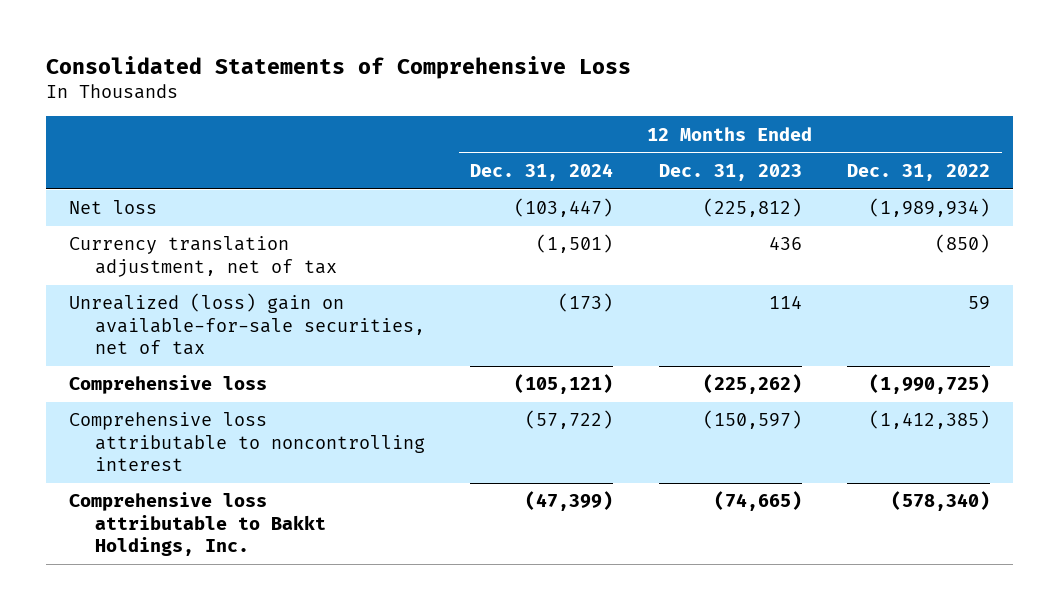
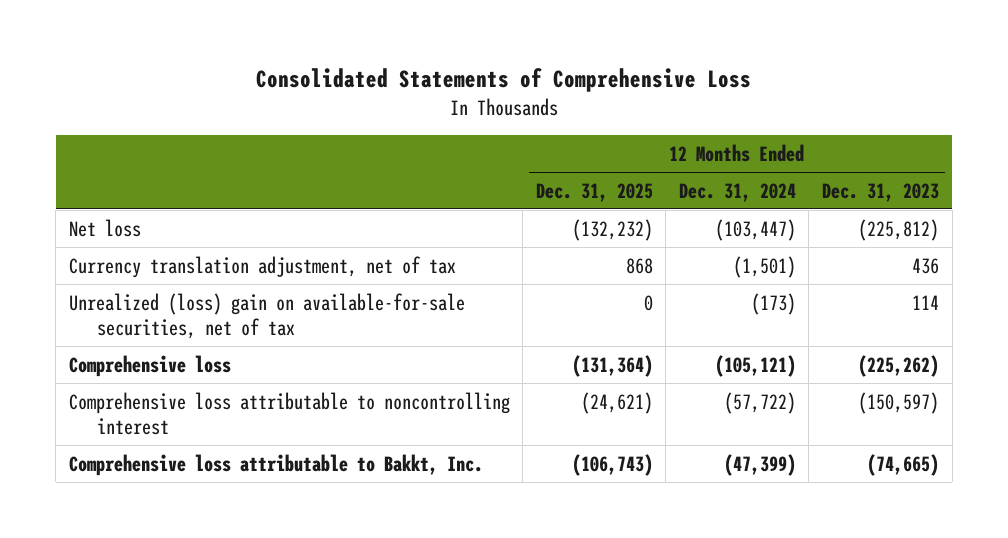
- | 12 Months Ended Dec. 31, 2024 | 12 Months Ended Dec. 31, 2023 | 12 Months Ended Dec. 31, 2022
+ | 12 Months Ended Dec. 31, 2025 | 12 Months Ended Dec. 31, 2024 | 12 Months Ended Dec. 31, 2023
- Comprehensive loss attributable to Bakkt Holdings, Inc. | (47,399) | (74,665) | (578,340)
+ Comprehensive loss attributable to Bakkt, Inc. | (106,743) | (47,399) | (74,665)

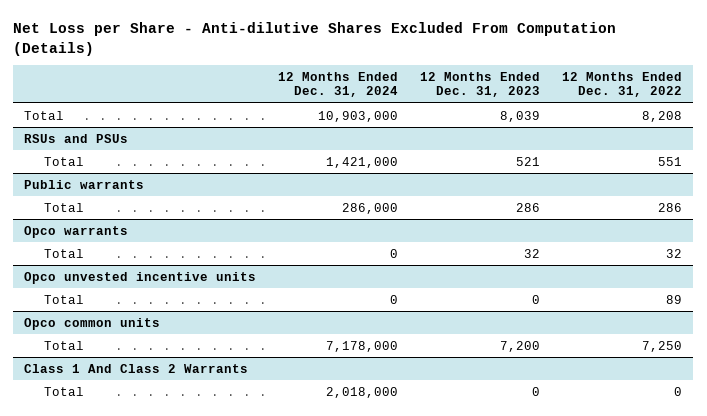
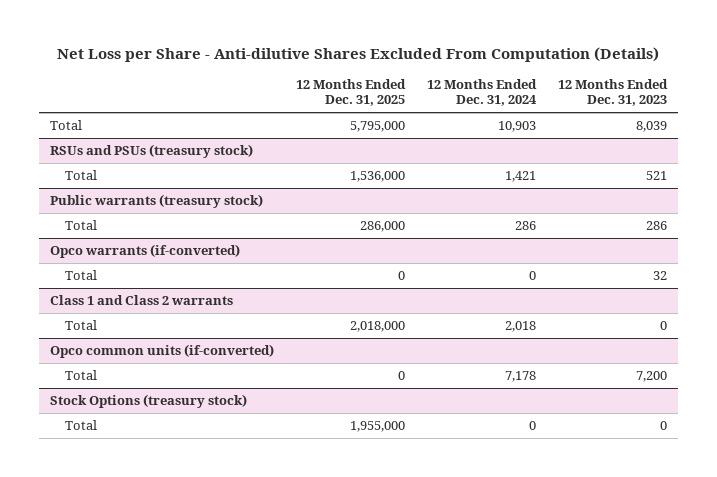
- | 12 Months Ended Dec. 31, 2024 | 12 Months Ended Dec. 31, 2023 | 12 Months Ended Dec. 31, 2022
+ | 12 Months Ended Dec. 31, 2025 | 12 Months Ended Dec. 31, 2024 | 12 Months Ended Dec. 31, 2023
- Total | 10,903,000 | 8,039 | 8,208
- RSUs and PSUs
- Total | 1,421,000 | 521 | 551
- Public warrants
- Total | 286,000 | 286 | 286
- Opco warrants
+ Total | 5,795,000 | 10,903 | 8,039
+ RSUs and PSUs (treasury stock)
+ Total | 1,536,000 | 1,421 | 521
+ Public warrants (treasury stock)
+ Total | 286,000 | 286 | 286
+ Opco warrants (if-converted)
- Opco unvested incentive units
+ Class 1 and Class 2 warrants
+ Total | 2,018,000 | 2,018 | 0
+ Opco common units (if-converted)
+ Total | 0 | 7,178 | 7,200
+ Stock Options (treasury stock)
- Opco common units
- Total | 7,178,000 | 7,200 | 7,250
- Class 1 And Class 2 Warrants
- Total | 2,018,000 | 0 | 0

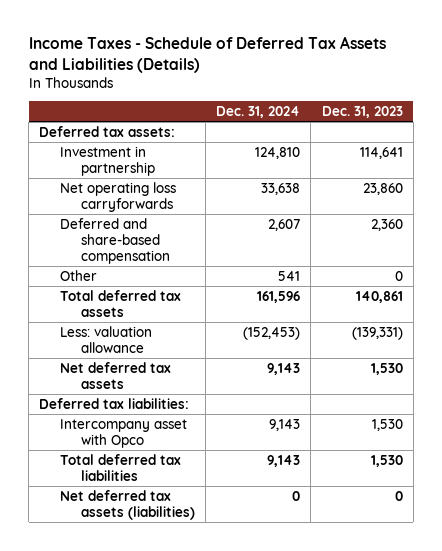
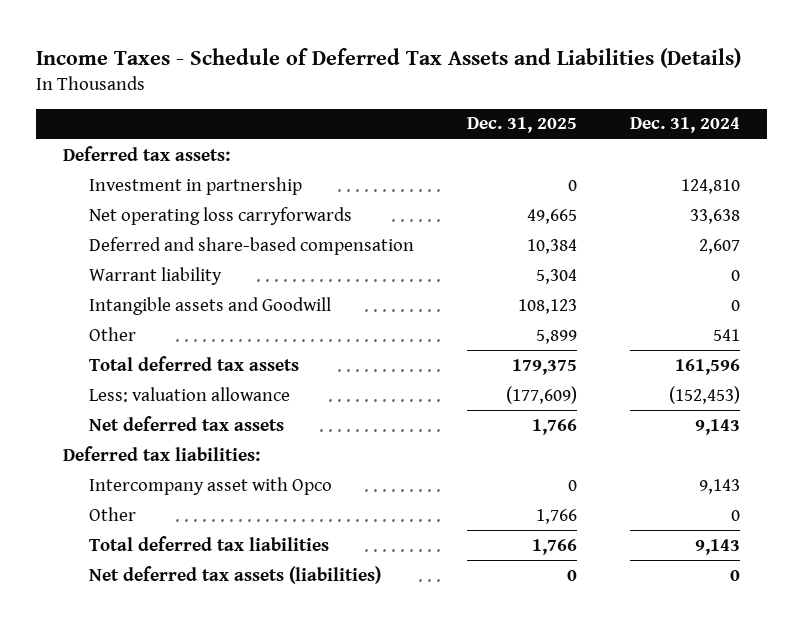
- | Dec. 31, 2024 | Dec. 31, 2023
+ | Dec. 31, 2025 | Dec. 31, 2024
+ Warrant liability | 5,304 | 0
+ Intangible assets and Goodwill | 108,123 | 0
+ Other | 1,766 | 0

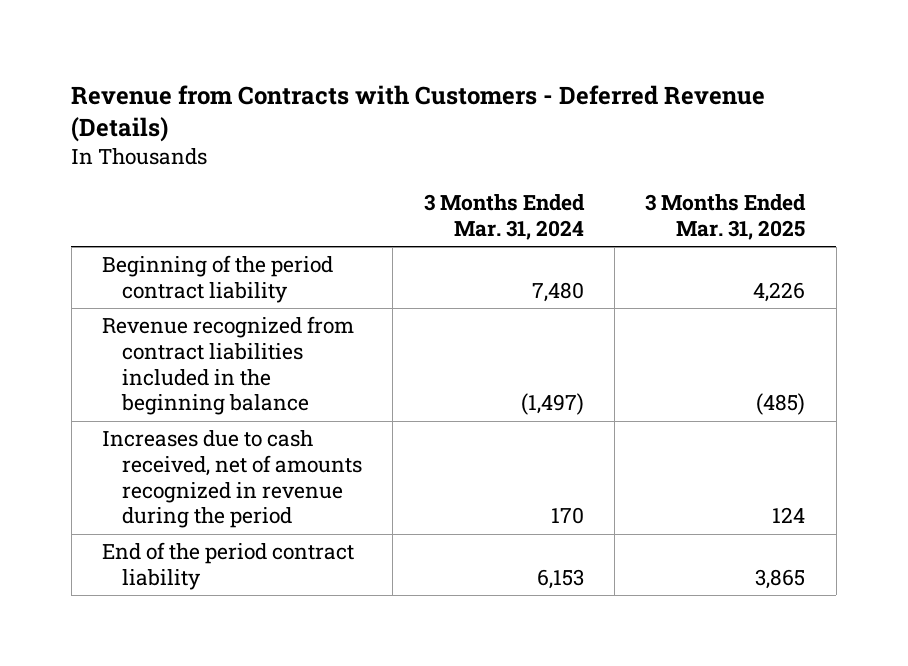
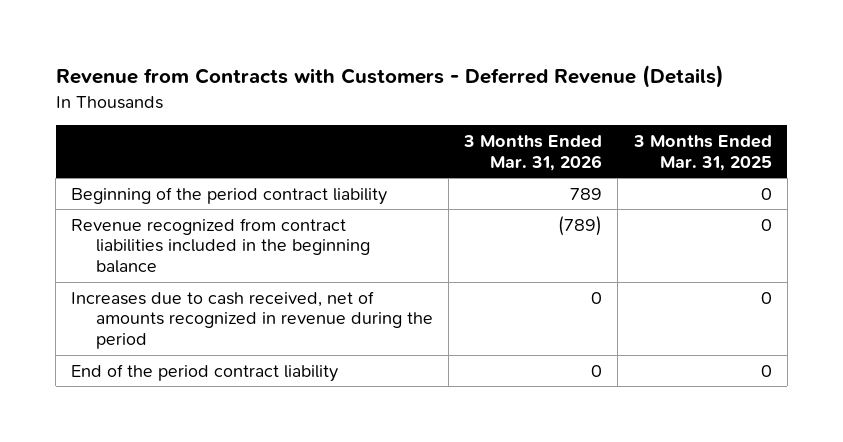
- | 3 Months Ended Mar. 31, 2024 | 3 Months Ended Mar. 31, 2025
+ | 3 Months Ended Mar. 31, 2026 | 3 Months Ended Mar. 31, 2025
- Beginning of the period contract liability | 7,480 | 4,226
- Revenue recognized from contract liabilities included in the beginning balance | (1,497) | (485)
- Increases due to cash received, net of amounts recognized in revenue during the period | 170 | 124
- End of the period contract liability | 6,153 | 3,865
+ Beginning of the period contract liability | 789 | 0
+ Revenue recognized from contract liabilities included in the beginning balance | (789) | 0
+ Increases due to cash received, net of amounts recognized in revenue during the period | 0 | 0
+ End of the period contract liability | 0 | 0

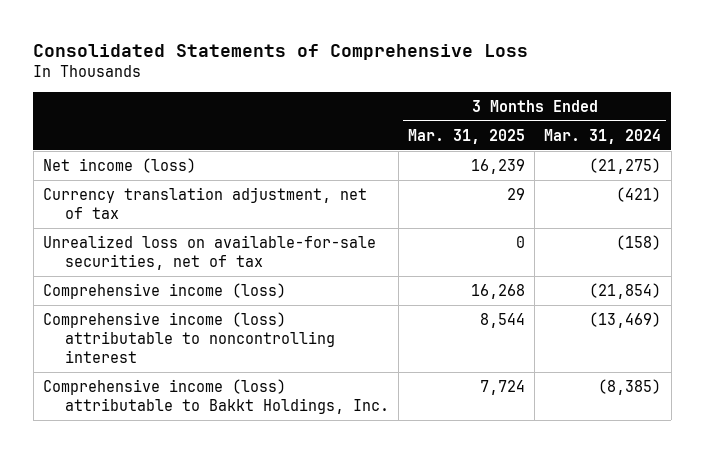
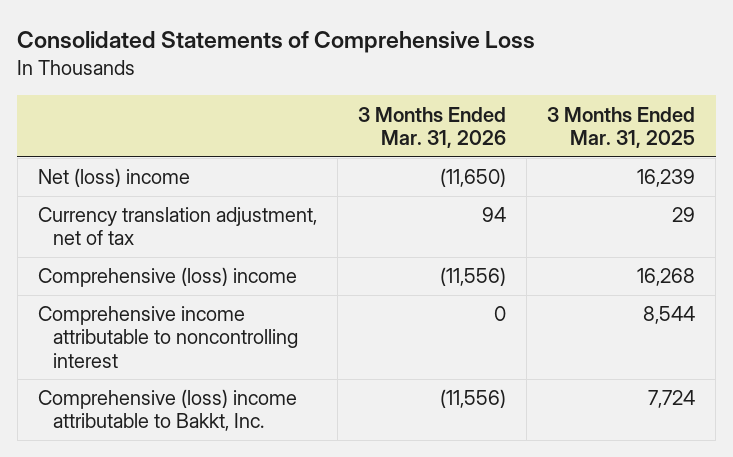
- | 3 Months Ended Mar. 31, 2025 | 3 Months Ended Mar. 31, 2024
+ | 3 Months Ended Mar. 31, 2026 | 3 Months Ended Mar. 31, 2025
- Net income (loss) | 16,239 | (21,275)
+ Net (loss) income | (11,650) | 16,239
- Unrealized loss on available-for-sale securities, net of tax | 0 | (158)
- Comprehensive income (loss) | 16,268 | (21,854)
- Comprehensive income (loss) attributable to noncontrolling interest | 8,544 | (13,469)
- Comprehensive income (loss) attributable to Bakkt Holdings, Inc. | 7,724 | (8,385)
+ Comprehensive (loss) income | (11,556) | 16,268
+ Comprehensive income attributable to noncontrolling interest | 0 | 8,544
+ Comprehensive (loss) income attributable to Bakkt, Inc. | (11,556) | 7,724

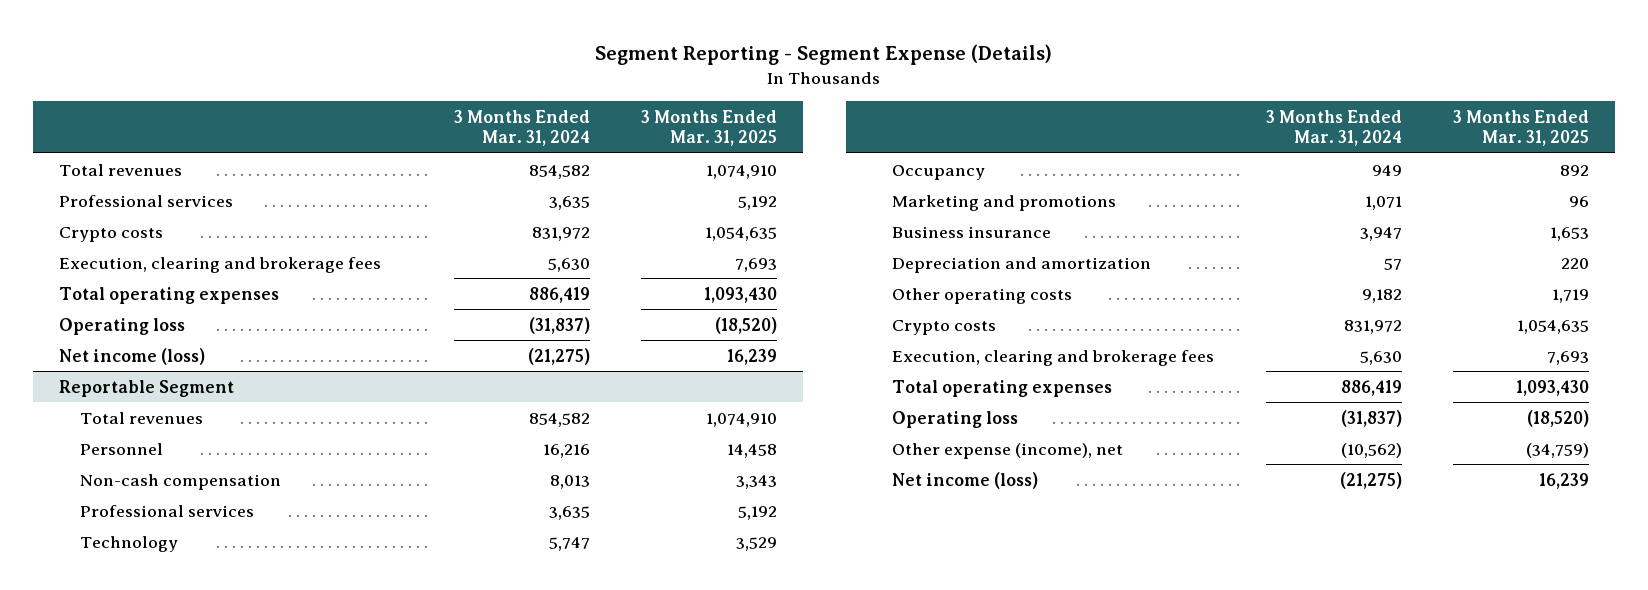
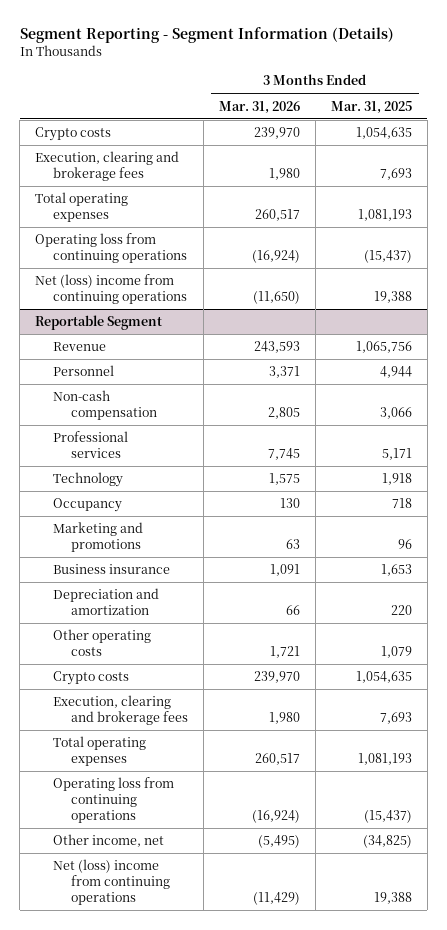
- Segment Reporting - Segment Expense (Details)
+ Segment Reporting - Segment Information (Details)
- | 3 Months Ended Mar. 31, 2024 | 3 Months Ended Mar. 31, 2025
+ | 3 Months Ended Mar. 31, 2026 | 3 Months Ended Mar. 31, 2025
- Total revenues | 854,582 | 1,074,910
- Professional services | 3,635 | 5,192
- Total operating expenses | 886,419 | 1,093,430
- Operating loss | (31,837) | (18,520)
- Net income (loss) | (21,275) | 16,239
+ Total operating expenses | 260,517 | 1,081,193
+ Operating loss from continuing operations | (16,924) | (15,437)
+ Net (loss) income from continuing operations | (11,650) | 19,388
@ Reportable Segment
- Total revenues | 854,582 | 1,074,910
- Personnel | 16,216 | 14,458
- Non-cash compensation | 8,013 | 3,343
- Professional services | 3,635 | 5,192
- Technology | 5,747 | 3,529
- Occupancy | 949 | 892
+ Revenue | 243,593 | 1,065,756
+ Personnel | 3,371 | 4,944
+ Non-cash compensation | 2,805 | 3,066
+ Professional services | 7,745 | 5,171
+ Technology | 1,575 | 1,918
+ Occupancy | 130 | 718
- Other operating costs | 9,182 | 1,719
+ Other operating costs | 1,721 | 1,079
- Total operating expenses | 886,419 | 1,093,430
- Operating loss | (31,837) | (18,520)
- Other expense (income), net | (10,562) | (34,759)
- Net income (loss) | (21,275) | 16,239
+ Total operating expenses | 260,517 | 1,081,193
+ Operating loss from continuing operations | (16,924) | (15,437)
+ Other income, net | (5,495) | (34,825)
+ Net (loss) income from continuing operations | (11,429) | 19,388

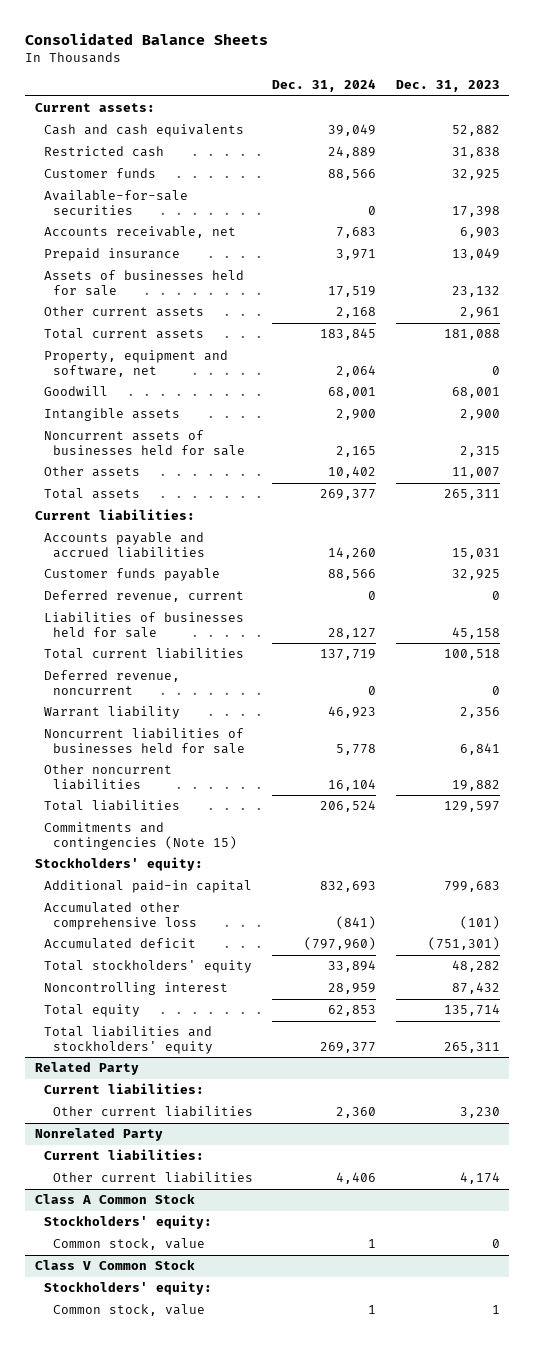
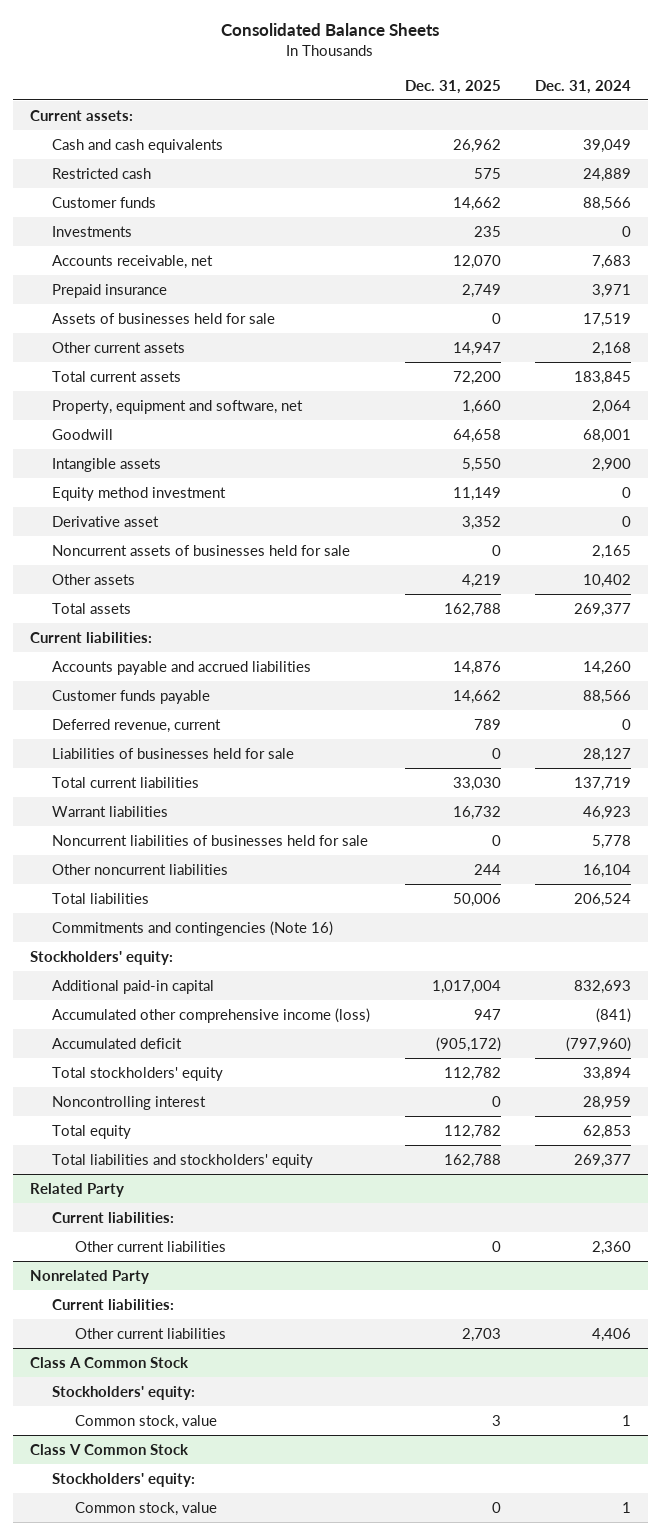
- | Dec. 31, 2024 | Dec. 31, 2023
+ | Dec. 31, 2025 | Dec. 31, 2024
- Available-for-sale securities | 0 | 17,398
+ Investments | 235 | 0
+ Equity method investment | 11,149 | 0
+ Derivative asset | 3,352 | 0
- Deferred revenue, noncurrent | 0 | 0
- Warrant liability | 46,923 | 2,356
+ Warrant liabilities | 16,732 | 46,923
- Commitments and contingencies (Note 15)
+ Commitments and contingencies (Note 16)
- Accumulated other comprehensive loss | (841) | (101)
+ Accumulated other comprehensive income (loss) | 947 | (841)

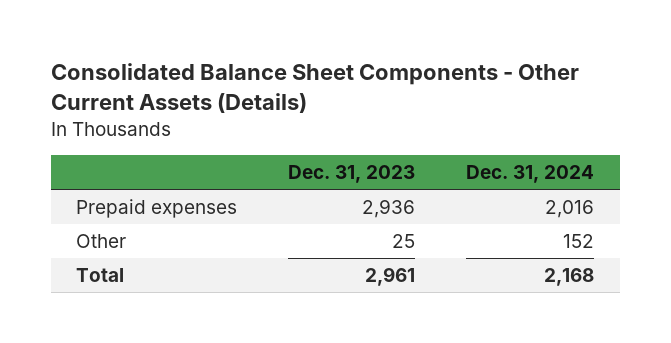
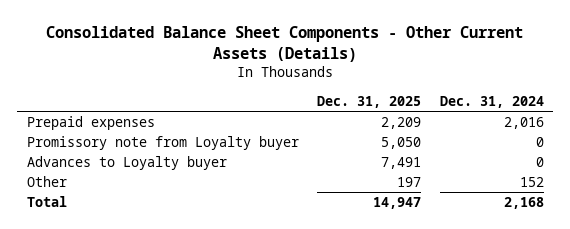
- | Dec. 31, 2023 | Dec. 31, 2024
+ | Dec. 31, 2025 | Dec. 31, 2024
+ Promissory note from Loyalty buyer | 5,050 | 0
+ Advances to Loyalty buyer | 7,491 | 0

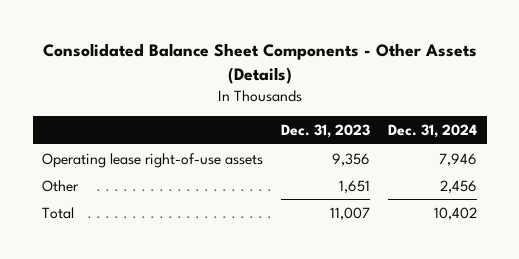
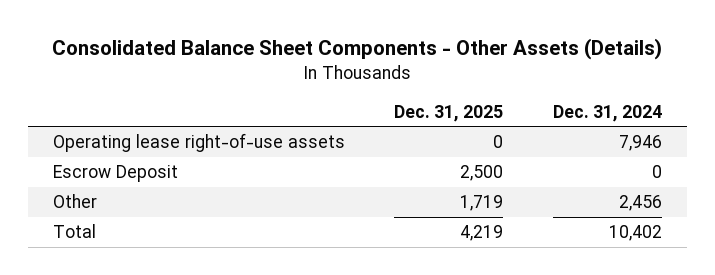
- | Dec. 31, 2023 | Dec. 31, 2024
+ | Dec. 31, 2025 | Dec. 31, 2024
+ Escrow Deposit | 2,500 | 0

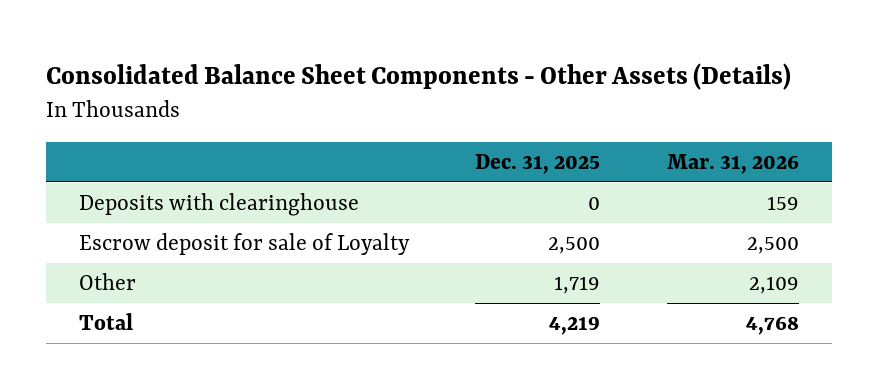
- | Dec. 31, 2025 | Dec. 31, 2024
+ | Dec. 31, 2025 | Mar. 31, 2026
- Operating lease right-of-use assets | 0 | 7,946
- Escrow Deposit | 2,500 | 0
+ Deposits with clearinghouse | 0 | 159
+ Escrow deposit for sale of Loyalty | 2,500 | 2,500

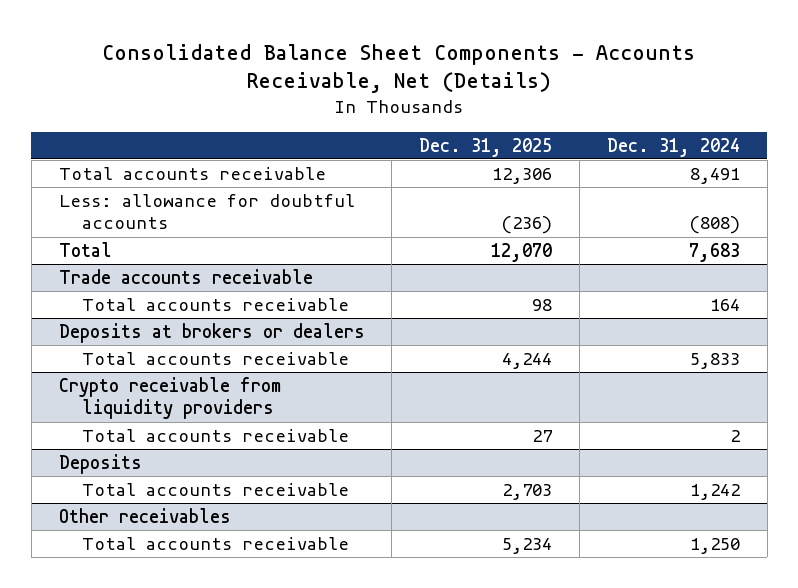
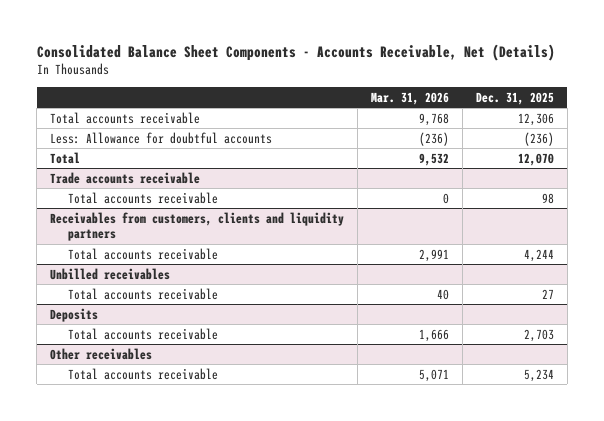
- | Dec. 31, 2025 | Dec. 31, 2024
+ | Mar. 31, 2026 | Dec. 31, 2025
- Less: allowance for doubtful accounts | (236) | (808)
+ Less: Allowance for doubtful accounts | (236) | (236)
- Deposits at brokers or dealers
+ Receivables from customers, clients and liquidity partners
- Crypto receivable from liquidity providers
+ Unbilled receivables

